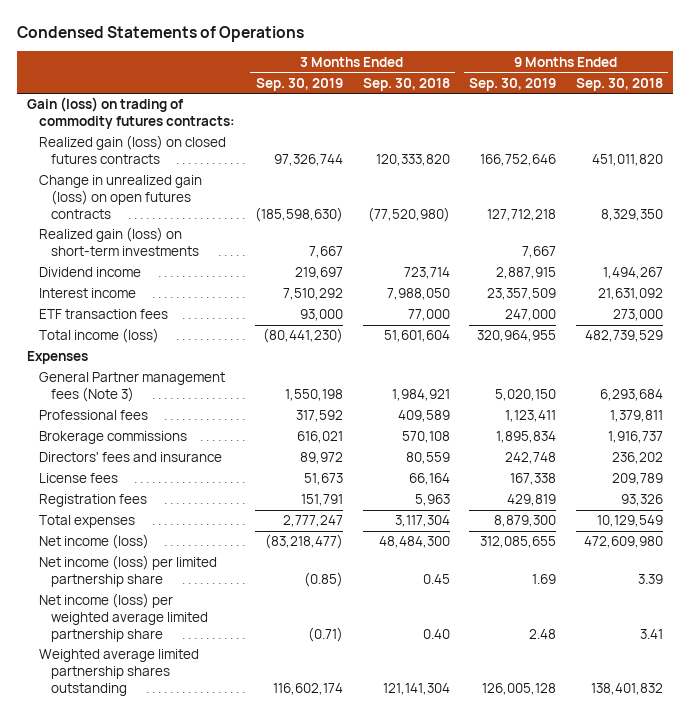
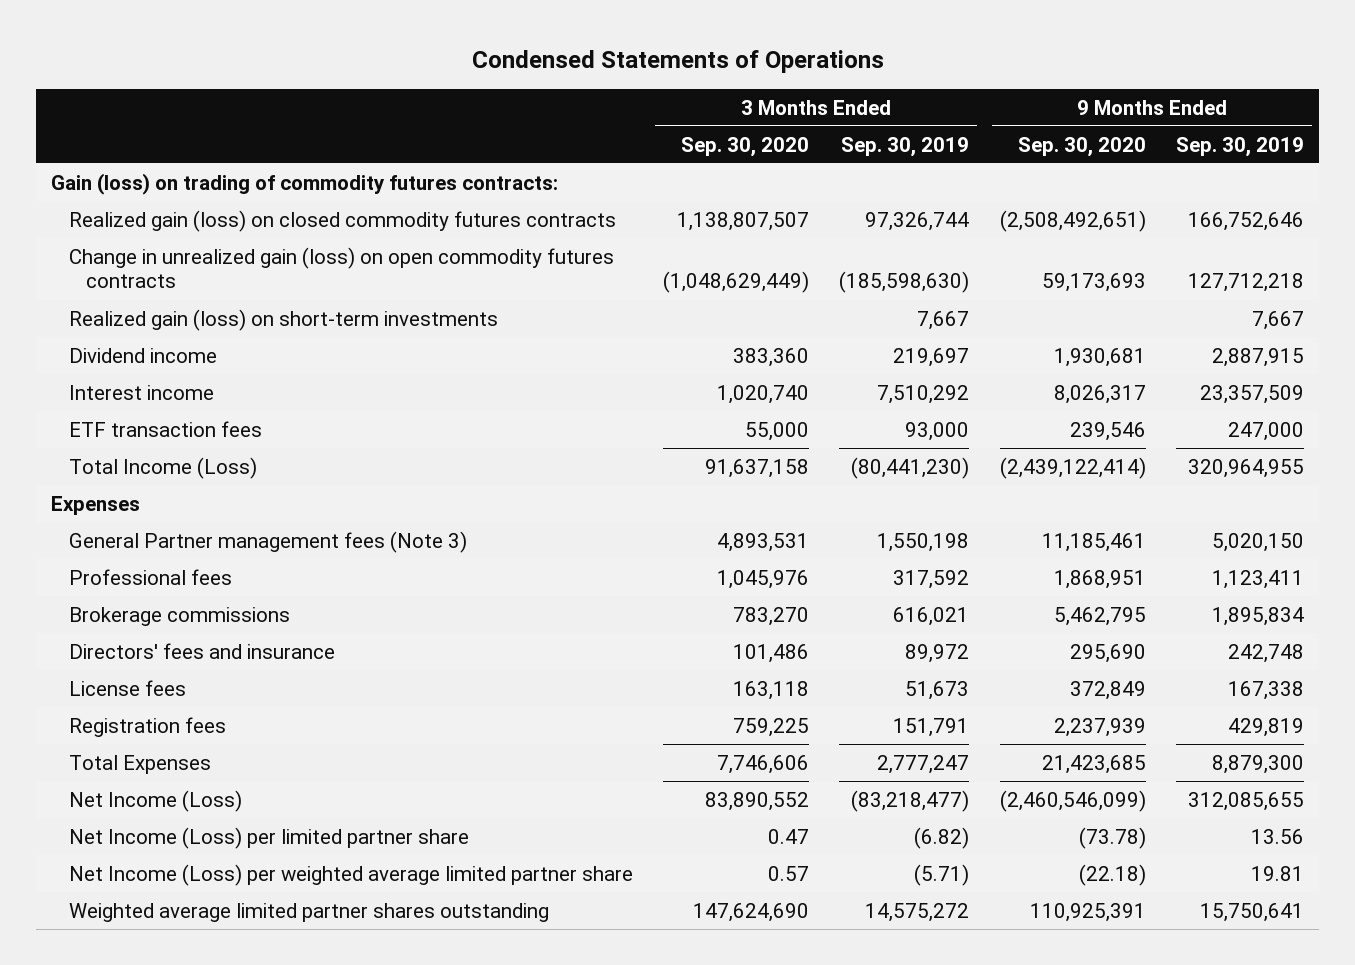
- | 3 Months Ended Sep. 30, 2019 | 3 Months Ended Sep. 30, 2018 | 9 Months Ended Sep. 30, 2019 | 9 Months Ended Sep. 30, 2018
+ | 3 Months Ended Sep. 30, 2020 | 3 Months Ended Sep. 30, 2019 | 9 Months Ended Sep. 30, 2020 | 9 Months Ended Sep. 30, 2019
- Realized gain (loss) on closed futures contracts | 97,326,744 | 120,333,820 | 166,752,646 | 451,011,820
- Change in unrealized gain (loss) on open futures contracts | (185,598,630) | (77,520,980) | 127,712,218 | 8,329,350
+ Realized gain (loss) on closed commodity futures contracts | 1,138,807,507 | 97,326,744 | (2,508,492,651) | 166,752,646
+ Change in unrealized gain (loss) on open commodity futures contracts | (1,048,629,449) | (185,598,630) | 59,173,693 | 127,712,218
- Total income (loss) | (80,441,230) | 51,601,604 | 320,964,955 | 482,739,529
+ Total Income (Loss) | 91,637,158 | (80,441,230) | (2,439,122,414) | 320,964,955
- Total expenses | 2,777,247 | 3,117,304 | 8,879,300 | 10,129,549
- Net income (loss) | (83,218,477) | 48,484,300 | 312,085,655 | 472,609,980
- Net income (loss) per limited partnership share | (0.85) | 0.45 | 1.69 | 3.39
- Net income (loss) per weighted average limited partnership share | (0.71) | 0.40 | 2.48 | 3.41
- Weighted average limited partnership shares outstanding | 116,602,174 | 121,141,304 | 126,005,128 | 138,401,832
+ Total Expenses | 7,746,606 | 2,777,247 | 21,423,685 | 8,879,300
+ Net Income (Loss) | 83,890,552 | (83,218,477) | (2,460,546,099) | 312,085,655
+ Net Income (Loss) per limited partner share | 0.47 | (6.82) | (73.78) | 13.56
+ Net Income (Loss) per weighted average limited partner share | 0.57 | (5.71) | (22.18) | 19.81
+ Weighted average limited partner shares outstanding | 147,624,690 | 14,575,272 | 110,925,391 | 15,750,641

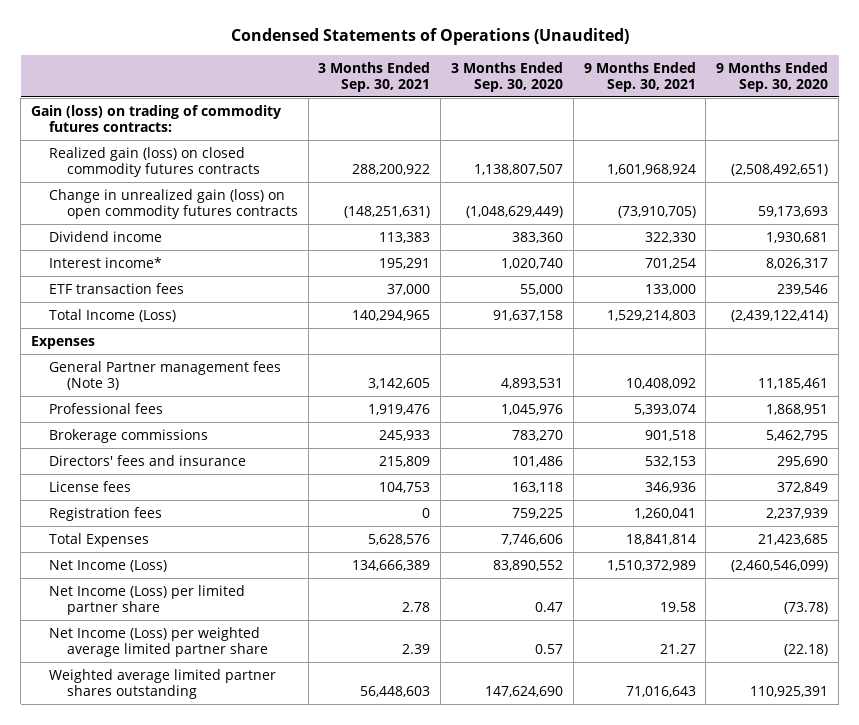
- Condensed Statements of Operations
+ Condensed Statements of Operations (Unaudited)
- | 3 Months Ended Sep. 30, 2020 | 3 Months Ended Sep. 30, 2019 | 9 Months Ended Sep. 30, 2020 | 9 Months Ended Sep. 30, 2019
+ | 3 Months Ended Sep. 30, 2021 | 3 Months Ended Sep. 30, 2020 | 9 Months Ended Sep. 30, 2021 | 9 Months Ended Sep. 30, 2020
- Realized gain (loss) on short-term investments | | 7,667 | | 7,667
- Interest income | 1,020,740 | 7,510,292 | 8,026,317 | 23,357,509
+ Interest income* | 195,291 | 1,020,740 | 701,254 | 8,026,317

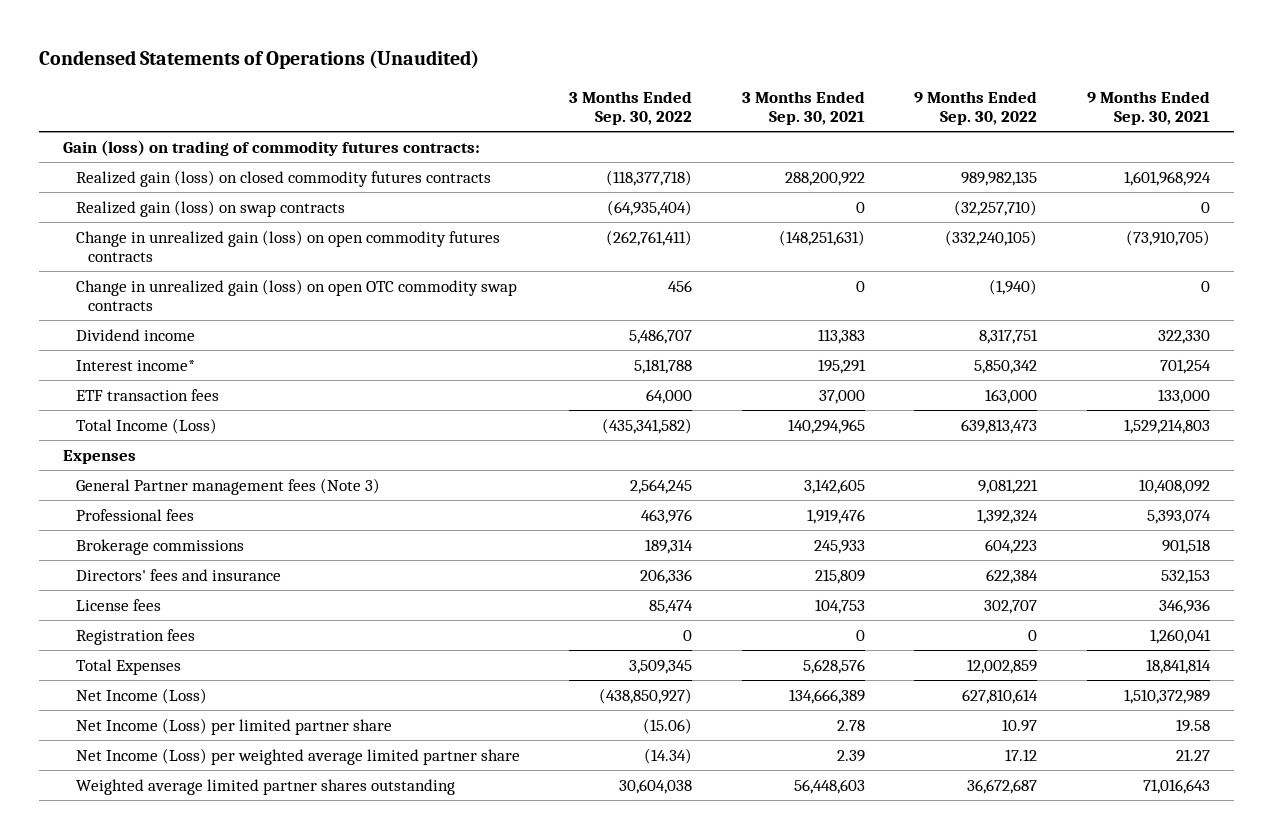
- | 3 Months Ended Sep. 30, 2021 | 3 Months Ended Sep. 30, 2020 | 9 Months Ended Sep. 30, 2021 | 9 Months Ended Sep. 30, 2020
+ | 3 Months Ended Sep. 30, 2022 | 3 Months Ended Sep. 30, 2021 | 9 Months Ended Sep. 30, 2022 | 9 Months Ended Sep. 30, 2021
+ Realized gain (loss) on swap contracts | (64,935,404) | 0 | (32,257,710) | 0
+ Change in unrealized gain (loss) on open OTC commodity swap contracts | 456 | 0 | (1,940) | 0

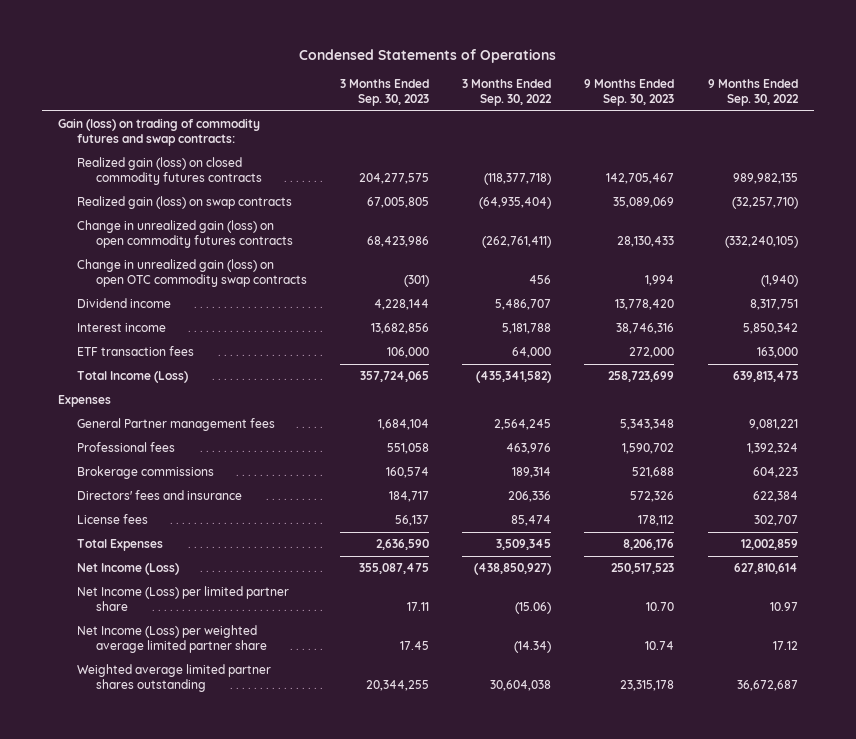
- Condensed Statements of Operations (Unaudited)
+ Condensed Statements of Operations
- | 3 Months Ended Sep. 30, 2022 | 3 Months Ended Sep. 30, 2021 | 9 Months Ended Sep. 30, 2022 | 9 Months Ended Sep. 30, 2021
+ | 3 Months Ended Sep. 30, 2023 | 3 Months Ended Sep. 30, 2022 | 9 Months Ended Sep. 30, 2023 | 9 Months Ended Sep. 30, 2022
- Gain (loss) on trading of commodity futures contracts:
+ Gain (loss) on trading of commodity futures and swap contracts:
- Interest income* | 5,181,788 | 195,291 | 5,850,342 | 701,254
+ Interest income | 13,682,856 | 5,181,788 | 38,746,316 | 5,850,342
- General Partner management fees (Note 3) | 2,564,245 | 3,142,605 | 9,081,221 | 10,408,092
+ General Partner management fees | 1,684,104 | 2,564,245 | 5,343,348 | 9,081,221
- Registration fees | 0 | 0 | 0 | 1,260,041

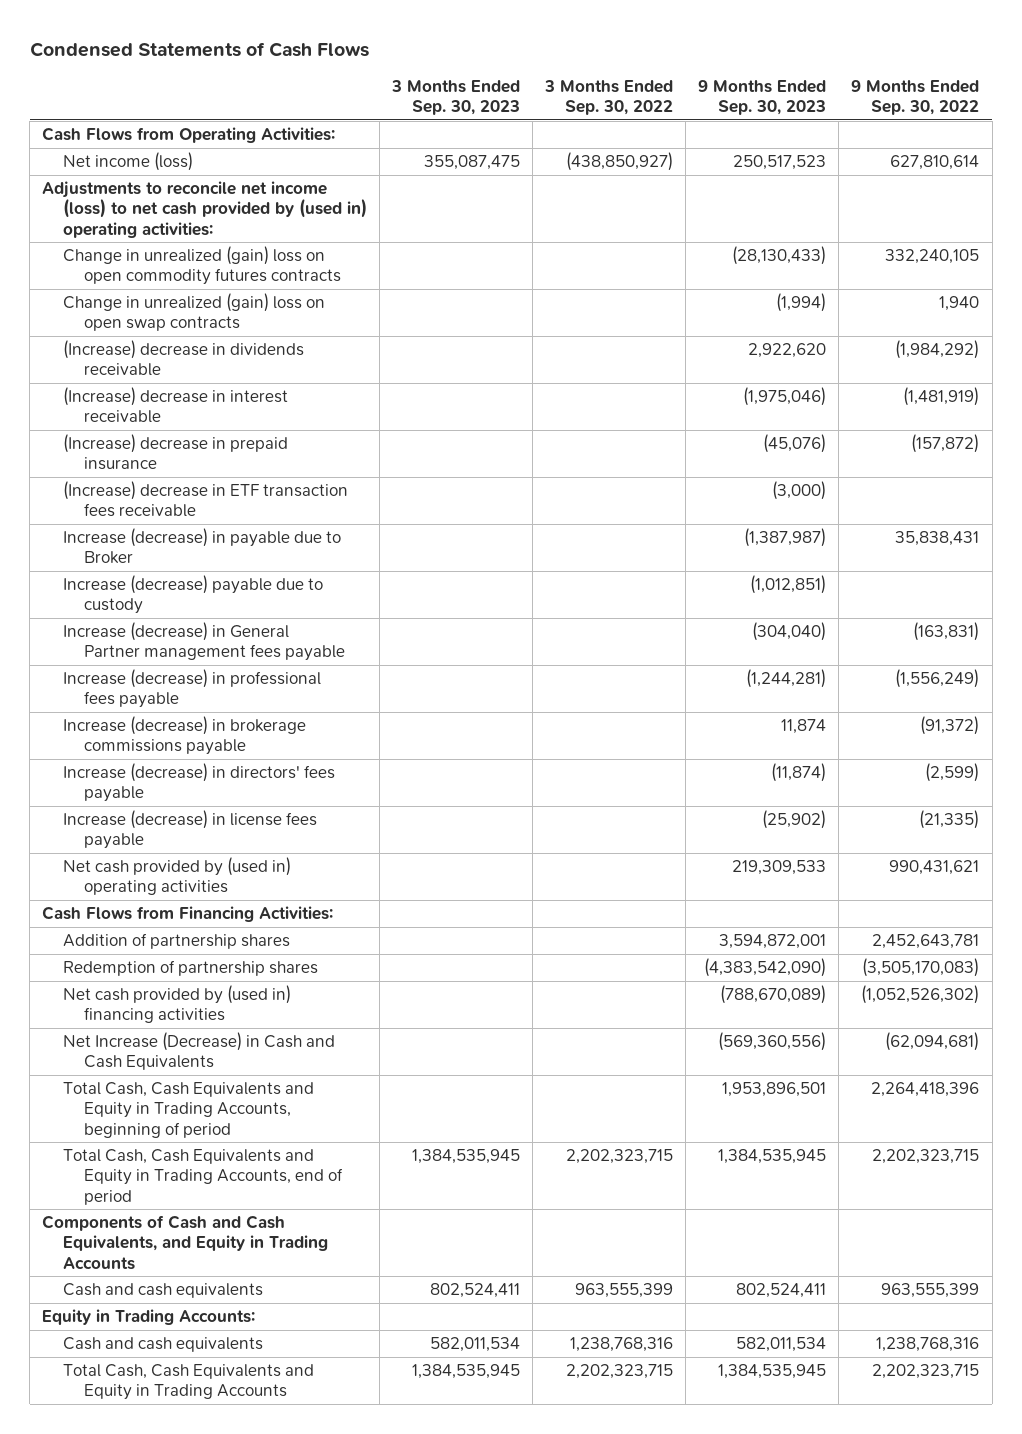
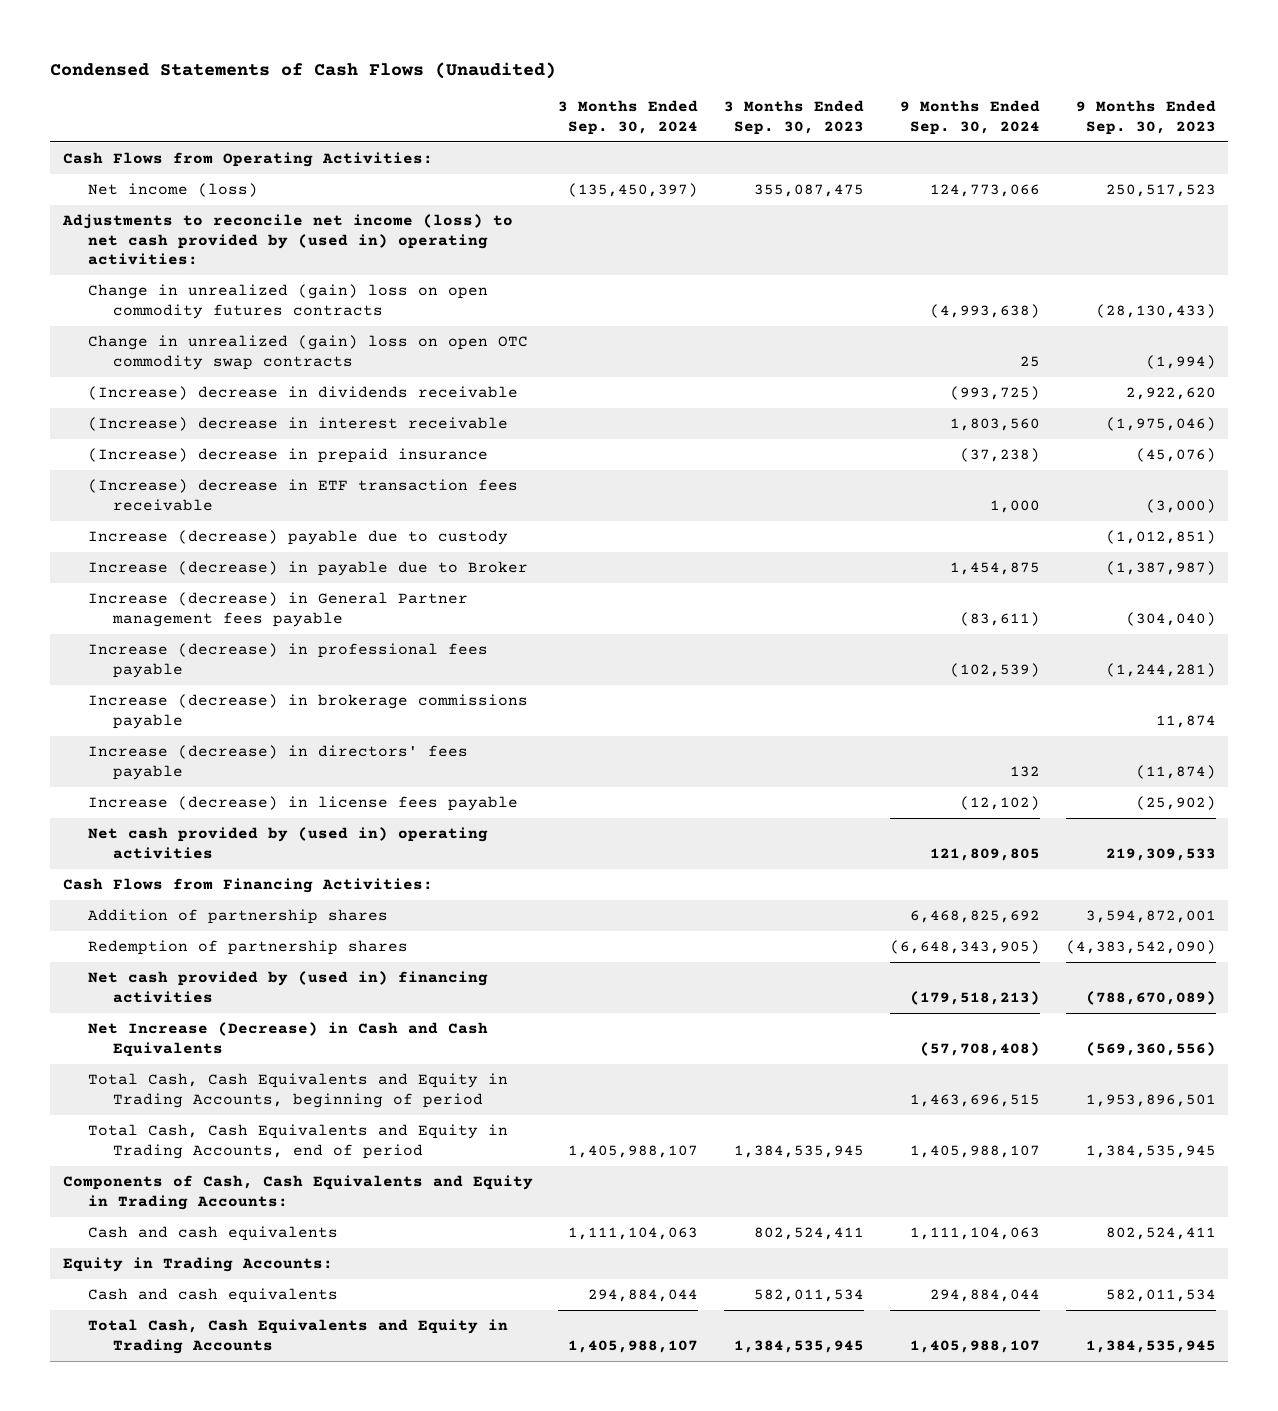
- Condensed Statements of Cash Flows
+ Condensed Statements of Cash Flows (Unaudited)
- | 3 Months Ended Sep. 30, 2023 | 3 Months Ended Sep. 30, 2022 | 9 Months Ended Sep. 30, 2023 | 9 Months Ended Sep. 30, 2022
+ | 3 Months Ended Sep. 30, 2024 | 3 Months Ended Sep. 30, 2023 | 9 Months Ended Sep. 30, 2024 | 9 Months Ended Sep. 30, 2023
- Change in unrealized (gain) loss on open swap contracts | | | (1,994) | 1,940
+ Change in unrealized (gain) loss on open OTC commodity swap contracts | | | 25 | (1,994)
moved down: Increase (decrease) in payable due to Broker | | | 1,454,875 | (1,387,987)
- Components of Cash and Cash Equivalents, and Equity in Trading Accounts
+ Components of Cash, Cash Equivalents and Equity in Trading Accounts:

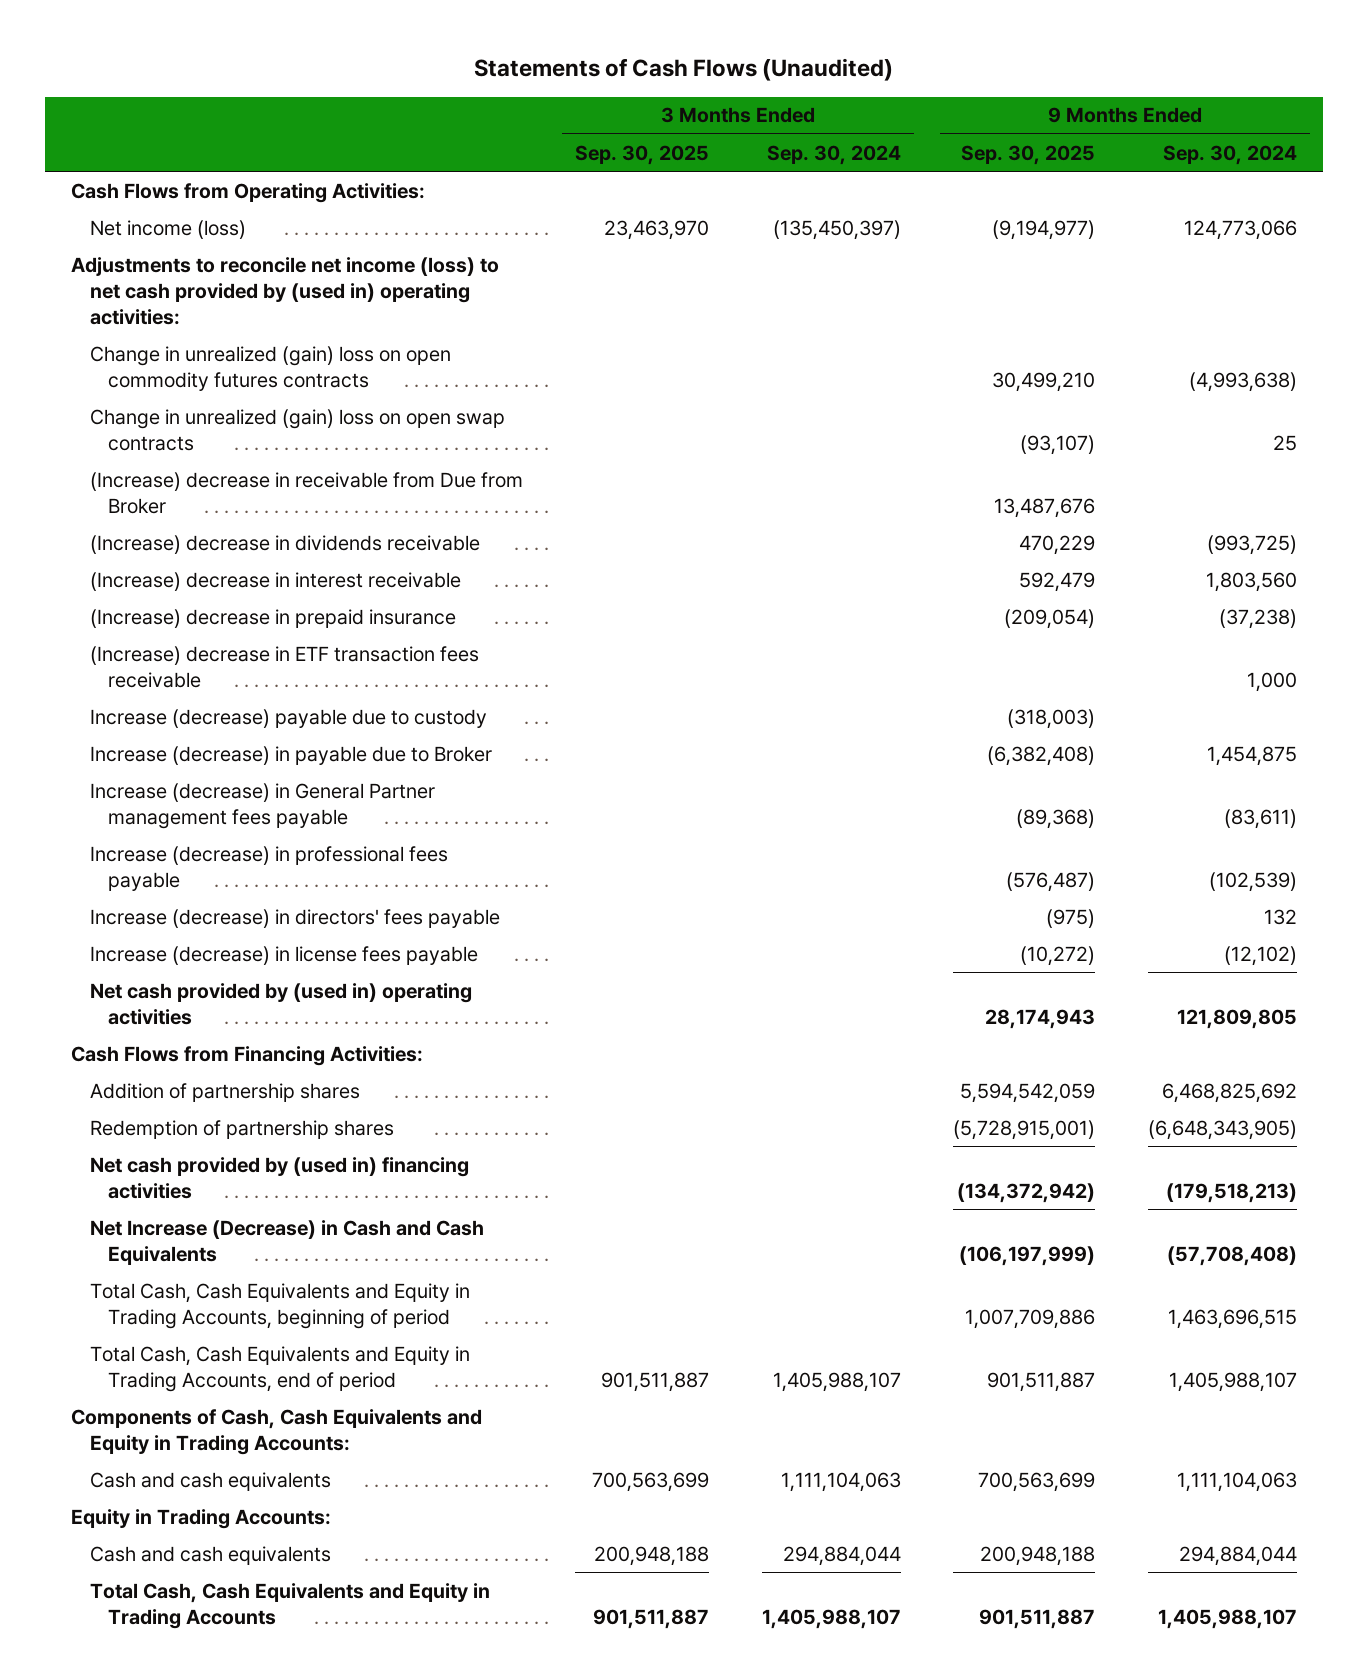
- Condensed Statements of Cash Flows (Unaudited)
+ Statements of Cash Flows (Unaudited)
- | 3 Months Ended Sep. 30, 2024 | 3 Months Ended Sep. 30, 2023 | 9 Months Ended Sep. 30, 2024 | 9 Months Ended Sep. 30, 2023
+ | 3 Months Ended Sep. 30, 2025 | 3 Months Ended Sep. 30, 2024 | 9 Months Ended Sep. 30, 2025 | 9 Months Ended Sep. 30, 2024
- Change in unrealized (gain) loss on open OTC commodity swap contracts | | | 25 | (1,994)
+ Change in unrealized (gain) loss on open swap contracts | | | (93,107) | 25
+ (Increase) decrease in receivable from Due from Broker | | | 13,487,676 |
- Increase (decrease) in brokerage commissions payable | | | | 11,874

